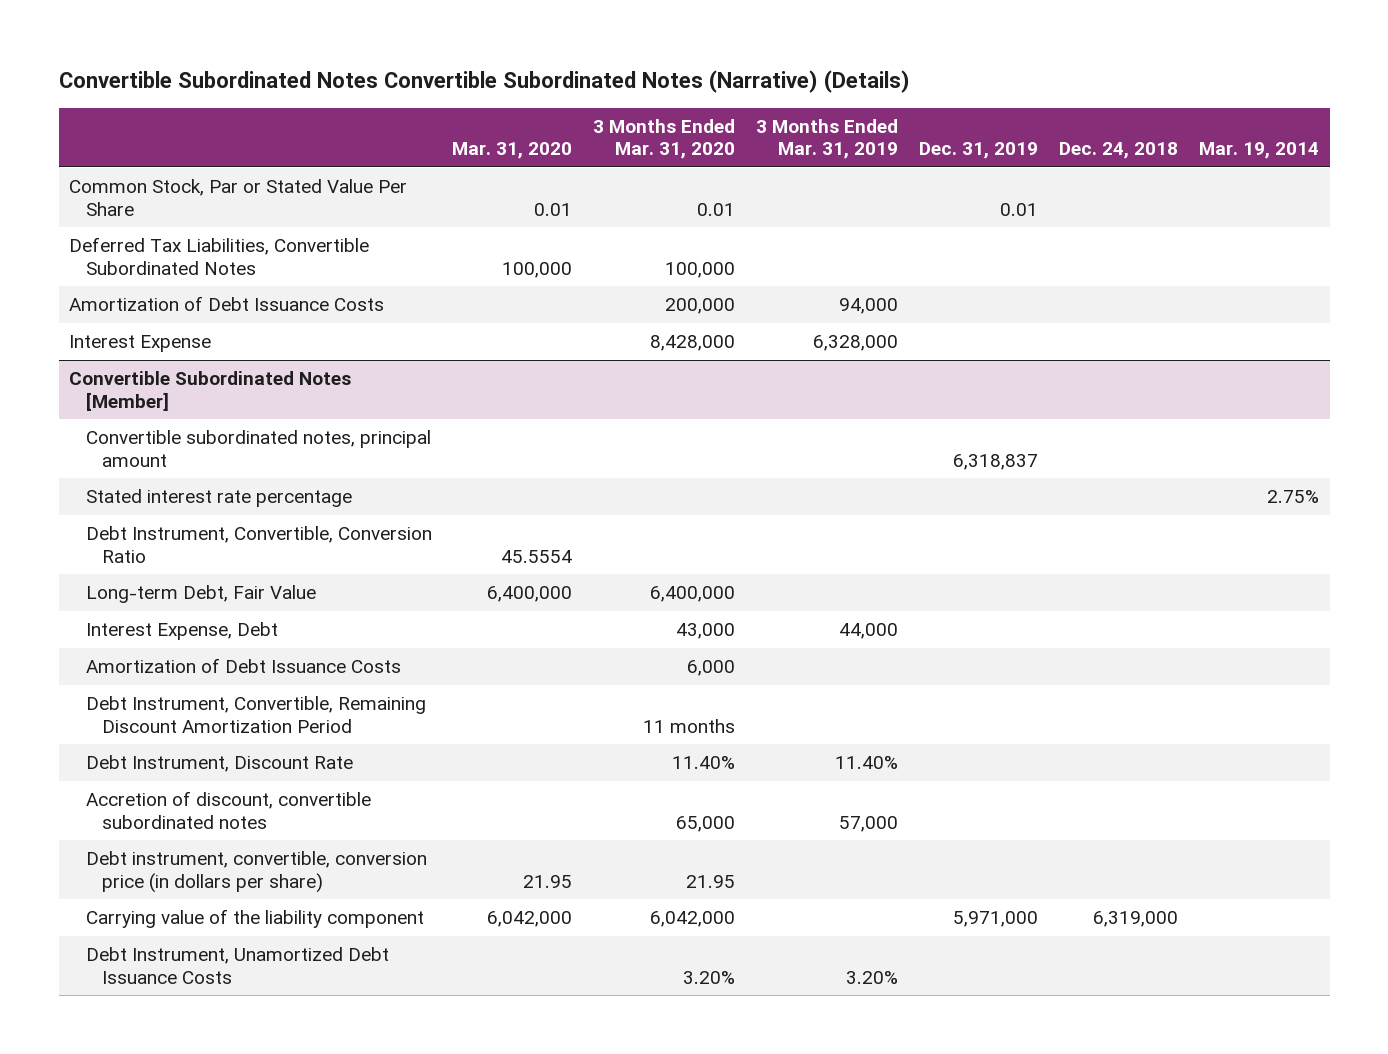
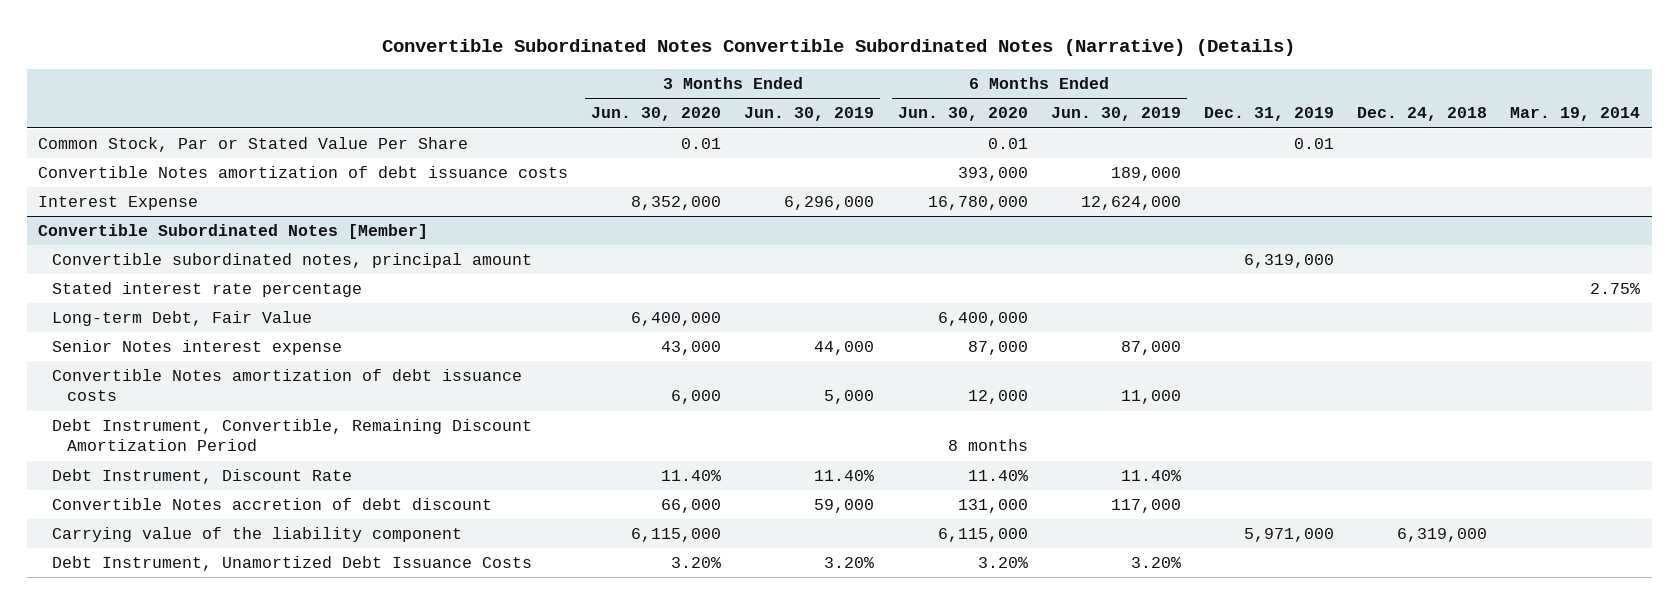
- | Mar. 31, 2020 | 3 Months Ended Mar. 31, 2020 | 3 Months Ended Mar. 31, 2019 | Dec. 31, 2019 | Dec. 24, 2018 | Mar. 19, 2014
+ | 3 Months Ended Jun. 30, 2020 | 3 Months Ended Jun. 30, 2019 | 6 Months Ended Jun. 30, 2020 | 6 Months Ended Jun. 30, 2019 | Dec. 31, 2019 | Dec. 24, 2018 | Mar. 19, 2014
- Deferred Tax Liabilities, Convertible Subordinated Notes | 100,000 | 100,000 | | | |
- Amortization of Debt Issuance Costs | | 200,000 | 94,000 | | |
+ Convertible Notes amortization of debt issuance costs | | | 393,000 | 189,000 | | |
@ Convertible Subordinated Notes [Member]
- Convertible subordinated notes, principal amount | | | | 6,318,837 | |
+ Convertible subordinated notes, principal amount | | | | | 6,319,000 | |
- Debt Instrument, Convertible, Conversion Ratio | 45.5554 | | | | |
- Interest Expense, Debt | | 43,000 | 44,000 | | |
- Amortization of Debt Issuance Costs | | 6,000 | | | |
+ Senior Notes interest expense | 43,000 | 44,000 | 87,000 | 87,000 | | |
+ Convertible Notes amortization of debt issuance costs | 6,000 | 5,000 | 12,000 | 11,000 | | |
- Accretion of discount, convertible subordinated notes | | 65,000 | 57,000 | | |
- Debt instrument, convertible, conversion price (in dollars per share) | 21.95 | 21.95 | | | |
+ Convertible Notes accretion of debt discount | 66,000 | 59,000 | 131,000 | 117,000 | | |

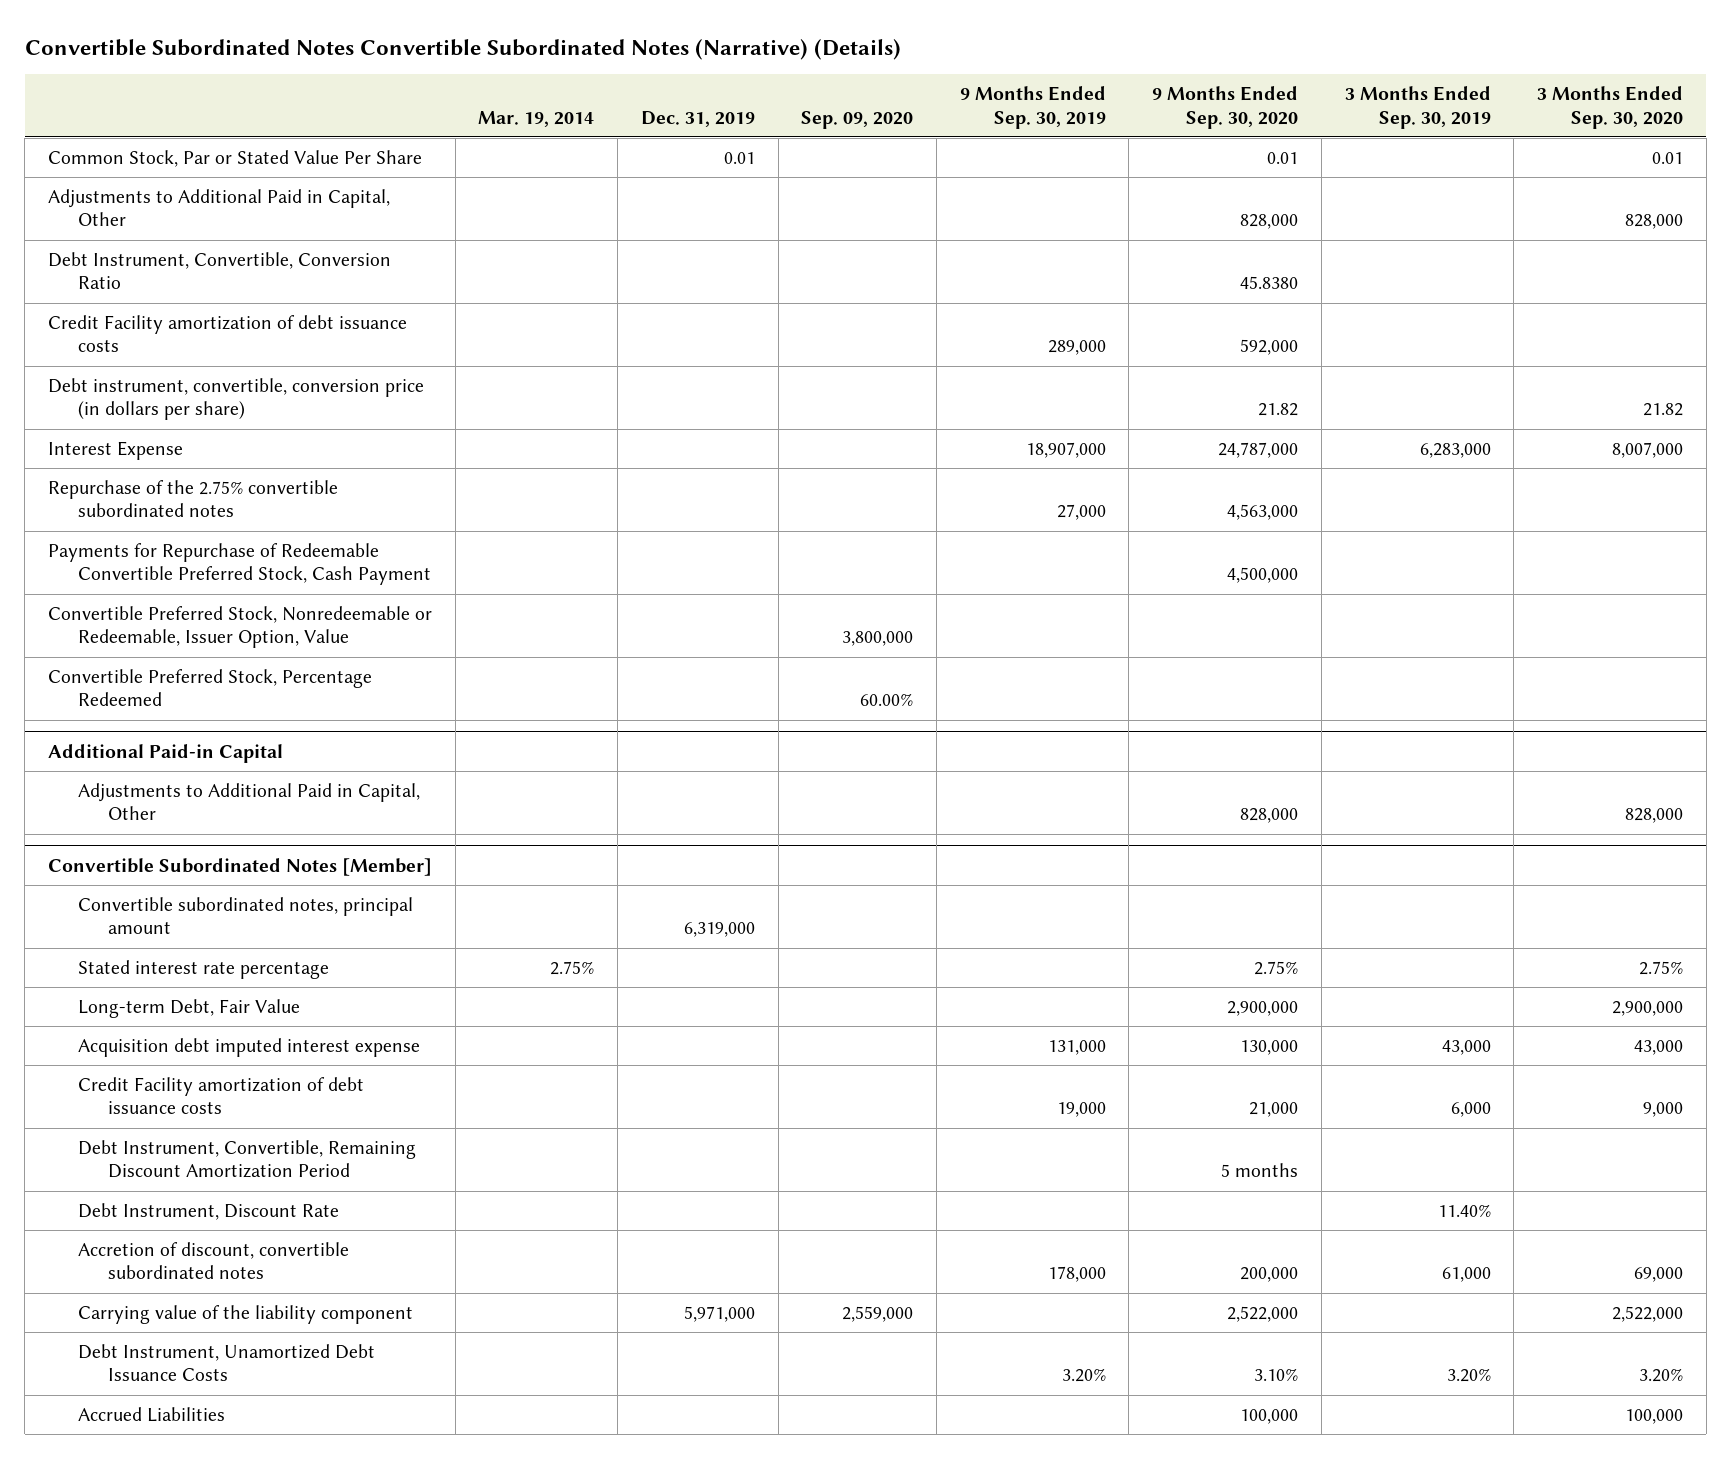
- | 3 Months Ended Jun. 30, 2020 | 3 Months Ended Jun. 30, 2019 | 6 Months Ended Jun. 30, 2020 | 6 Months Ended Jun. 30, 2019 | Dec. 31, 2019 | Dec. 24, 2018 | Mar. 19, 2014
+ | Mar. 19, 2014 | Dec. 31, 2019 | Sep. 09, 2020 | 9 Months Ended Sep. 30, 2019 | 9 Months Ended Sep. 30, 2020 | 3 Months Ended Sep. 30, 2019 | 3 Months Ended Sep. 30, 2020
- Convertible Notes amortization of debt issuance costs | | | 393,000 | 189,000 | | |
+ Adjustments to Additional Paid in Capital, Other | | | | | 828,000 | | 828,000
+ Debt Instrument, Convertible, Conversion Ratio | | | | | 45.8380 | |
+ Credit Facility amortization of debt issuance costs | | | | 289,000 | 592,000 | |
+ Debt instrument, convertible, conversion price (in dollars per share) | | | | | 21.82 | | 21.82
+ Repurchase of the 2.75% convertible subordinated notes | | | | 27,000 | 4,563,000 | |
+ Payments for Repurchase of Redeemable Convertible Preferred Stock, Cash Payment | | | | | 4,500,000 | |
+ Convertible Preferred Stock, Nonredeemable or Redeemable, Issuer Option, Value | | | 3,800,000 | | | |
+ Convertible Preferred Stock, Percentage Redeemed | | | 60.00% | | | |
+ Additional Paid-in Capital
+ Adjustments to Additional Paid in Capital, Other | | | | | 828,000 | | 828,000
@ Convertible Subordinated Notes [Member]
- Senior Notes interest expense | 43,000 | 44,000 | 87,000 | 87,000 | | |
- Convertible Notes amortization of debt issuance costs | 6,000 | 5,000 | 12,000 | 11,000 | | |
+ Acquisition debt imputed interest expense | | | | 131,000 | 130,000 | 43,000 | 43,000
+ Credit Facility amortization of debt issuance costs | | | | 19,000 | 21,000 | 6,000 | 9,000
- Convertible Notes accretion of debt discount | 66,000 | 59,000 | 131,000 | 117,000 | | |
+ Accretion of discount, convertible subordinated notes | | | | 178,000 | 200,000 | 61,000 | 69,000
+ Accrued Liabilities | | | | | 100,000 | | 100,000

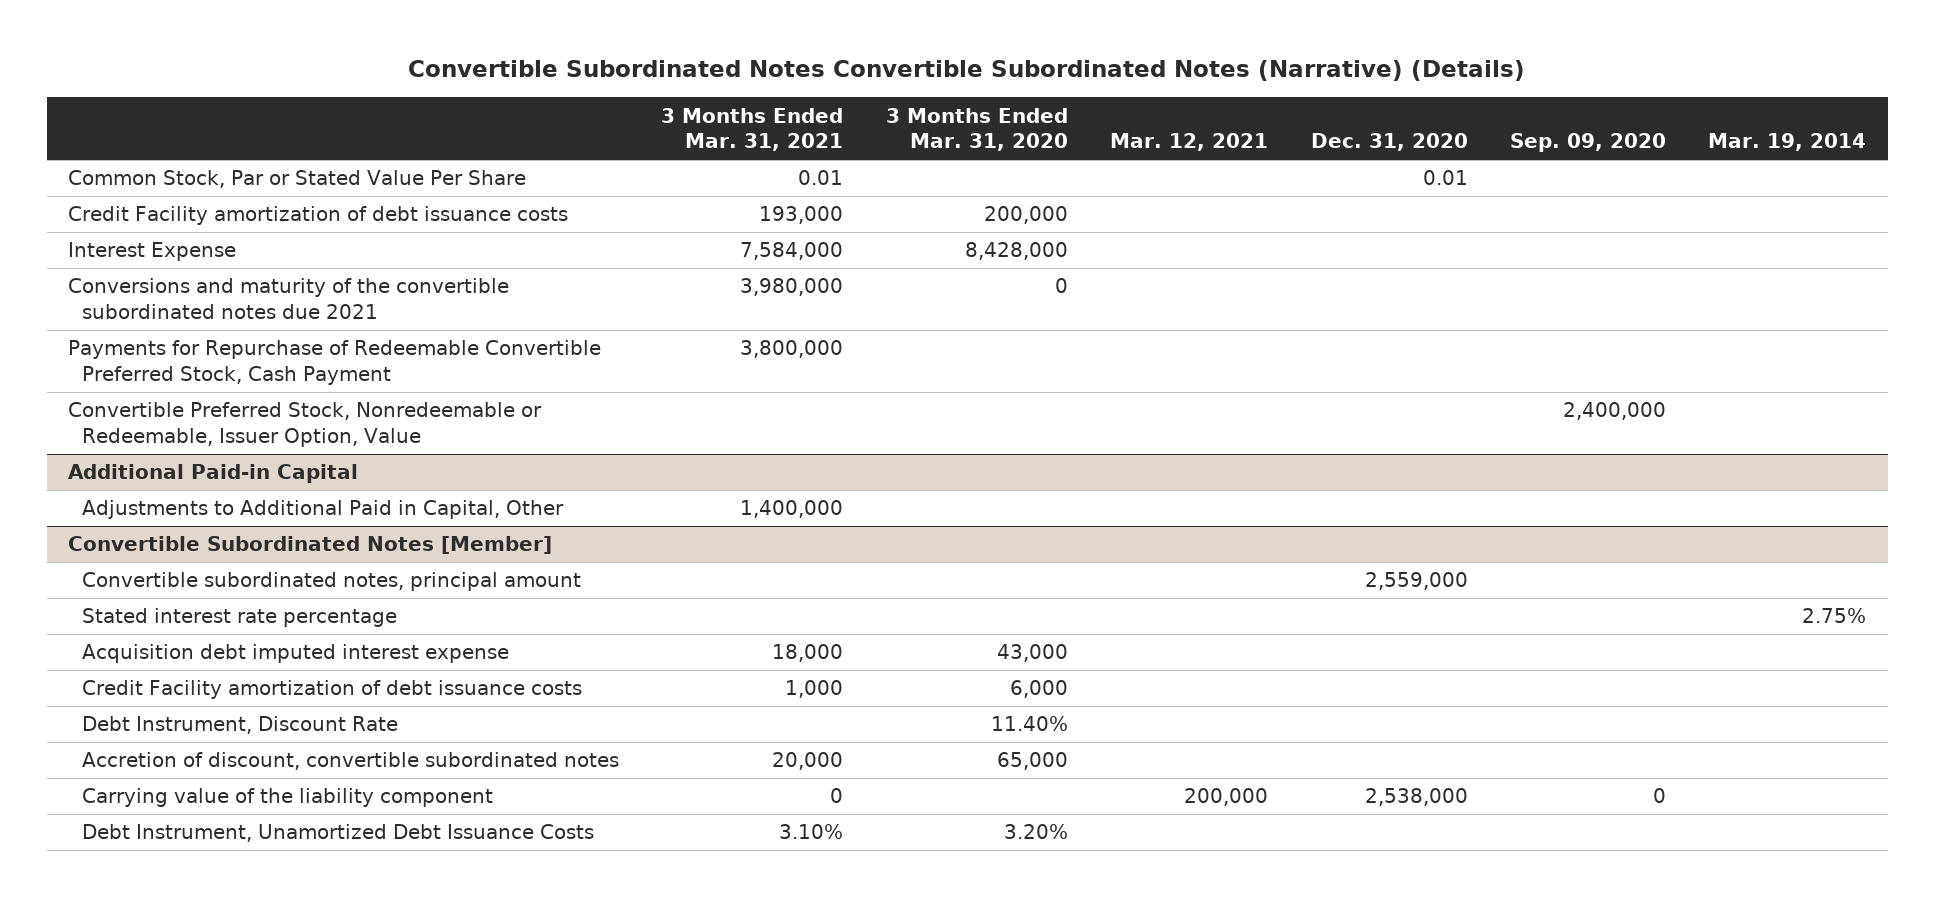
- | Mar. 19, 2014 | Dec. 31, 2019 | Sep. 09, 2020 | 9 Months Ended Sep. 30, 2019 | 9 Months Ended Sep. 30, 2020 | 3 Months Ended Sep. 30, 2019 | 3 Months Ended Sep. 30, 2020
+ | 3 Months Ended Mar. 31, 2021 | 3 Months Ended Mar. 31, 2020 | Mar. 12, 2021 | Dec. 31, 2020 | Sep. 09, 2020 | Mar. 19, 2014
- Adjustments to Additional Paid in Capital, Other | | | | | 828,000 | | 828,000
- Debt Instrument, Convertible, Conversion Ratio | | | | | 45.8380 | |
- Debt instrument, convertible, conversion price (in dollars per share) | | | | | 21.82 | | 21.82
- Repurchase of the 2.75% convertible subordinated notes | | | | 27,000 | 4,563,000 | |
+ Conversions and maturity of the convertible subordinated notes due 2021 | 3,980,000 | 0 | | | |
- Convertible Preferred Stock, Nonredeemable or Redeemable, Issuer Option, Value | | | 3,800,000 | | | |
- Convertible Preferred Stock, Percentage Redeemed | | | 60.00% | | | |
+ Convertible Preferred Stock, Nonredeemable or Redeemable, Issuer Option, Value | | | | | 2,400,000 |
@ Convertible Subordinated Notes [Member]
- Long-term Debt, Fair Value | | | | | 2,900,000 | | 2,900,000
- Debt Instrument, Convertible, Remaining Discount Amortization Period | | | | | 5 months | |
- Carrying value of the liability component | | 5,971,000 | 2,559,000 | | 2,522,000 | | 2,522,000
+ Carrying value of the liability component | 0 | | 200,000 | 2,538,000 | 0 |
- Accrued Liabilities | | | | | 100,000 | | 100,000

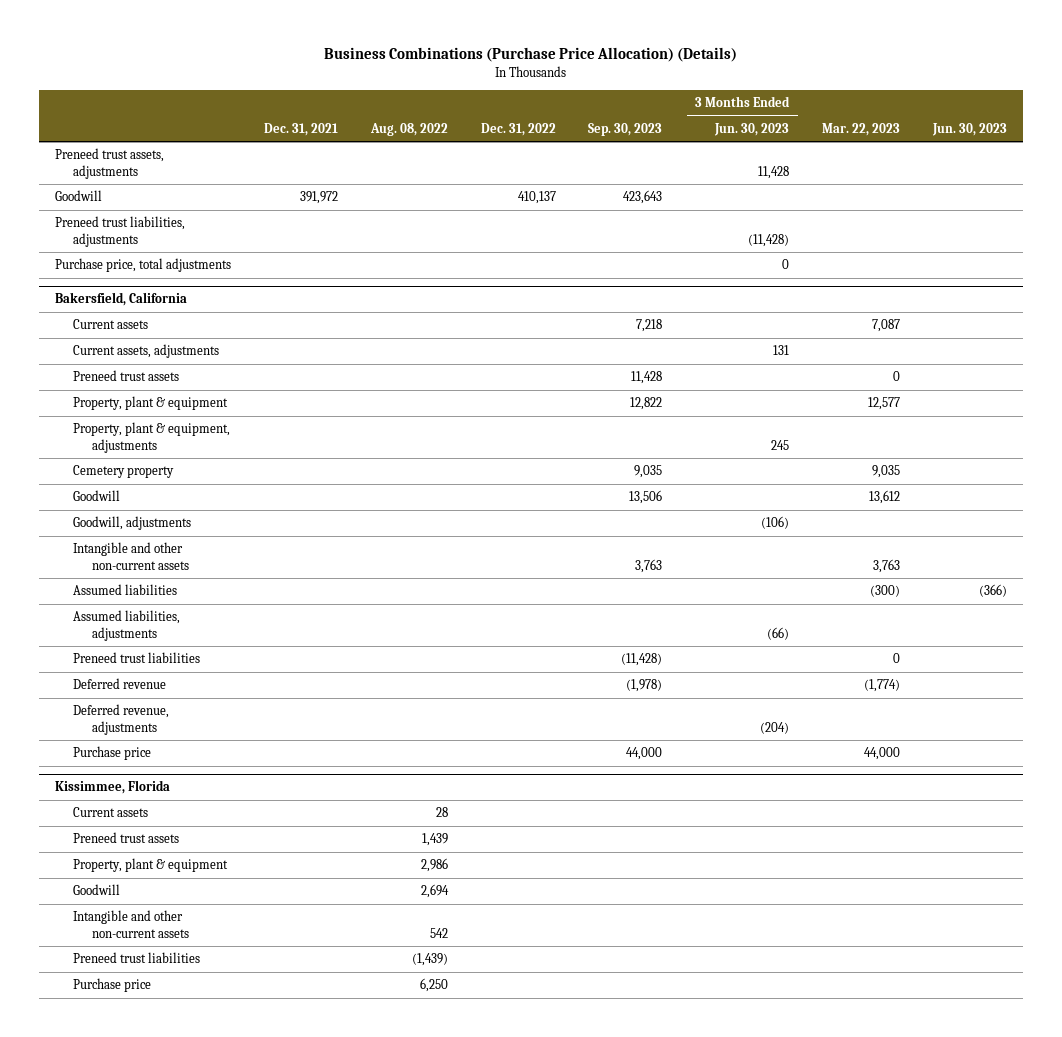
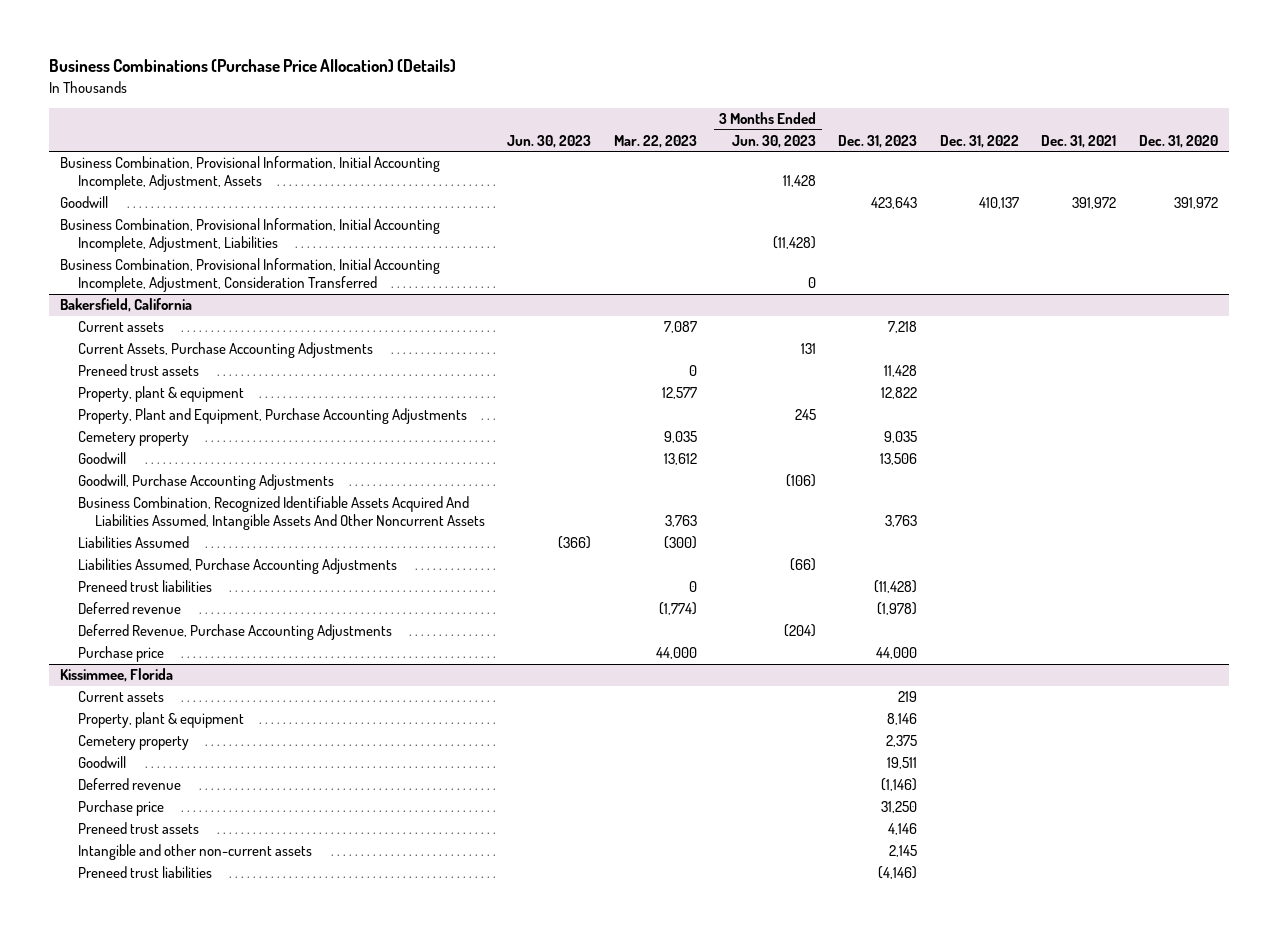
- | Dec. 31, 2021 | Aug. 08, 2022 | Dec. 31, 2022 | Sep. 30, 2023 | 3 Months Ended Jun. 30, 2023 | Mar. 22, 2023 | Jun. 30, 2023
+ | Jun. 30, 2023 | Mar. 22, 2023 | 3 Months Ended Jun. 30, 2023 | Dec. 31, 2023 | Dec. 31, 2022 | Dec. 31, 2021 | Dec. 31, 2020
- Preneed trust assets, adjustments | | | | | 11,428 | |
+ Business Combination, Provisional Information, Initial Accounting Incomplete, Adjustment, Assets | | | 11,428 | | | |
- Preneed trust liabilities, adjustments | | | | | (11,428) | |
- Purchase price, total adjustments | | | | | 0 | |
+ Business Combination, Provisional Information, Initial Accounting Incomplete, Adjustment, Liabilities | | | (11,428) | | | |
+ Business Combination, Provisional Information, Initial Accounting Incomplete, Adjustment, Consideration Transferred | | | 0 | | | |
@ Bakersfield, California
- Current assets, adjustments | | | | | 131 | |
+ Current Assets, Purchase Accounting Adjustments | | | 131 | | | |
- Property, plant & equipment, adjustments | | | | | 245 | |
+ Property, Plant and Equipment, Purchase Accounting Adjustments | | | 245 | | | |
- Goodwill, adjustments | | | | | (106) | |
- Intangible and other non-current assets | | | | 3,763 | | 3,763 |
- Assumed liabilities | | | | | | (300) | (366)
- Assumed liabilities, adjustments | | | | | (66) | |
+ Goodwill, Purchase Accounting Adjustments | | | (106) | | | |
+ Business Combination, Recognized Identifiable Assets Acquired And Liabilities Assumed, Intangible Assets And Other Noncurrent Assets | | 3,763 | | 3,763 | | |
+ Liabilities Assumed | (366) | (300) | | | | |
+ Liabilities Assumed, Purchase Accounting Adjustments | | | (66) | | | |
- Deferred revenue, adjustments | | | | | (204) | |
+ Deferred Revenue, Purchase Accounting Adjustments | | | (204) | | | |
@ Kissimmee, Florida
+ Cemetery property | | | | 2,375 | | |
+ Deferred revenue | | | | (1,146) | | |
moved up: Purchase price | | | | 31,250 | | |
moved down: Preneed trust assets | | | | 4,146 | | |

